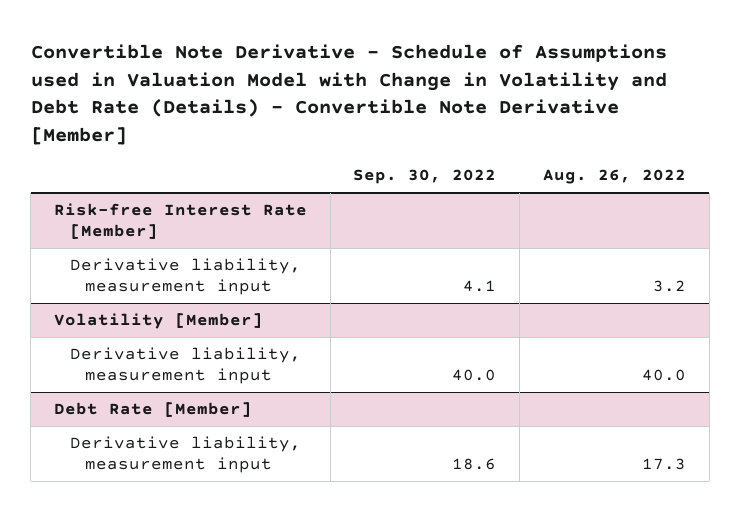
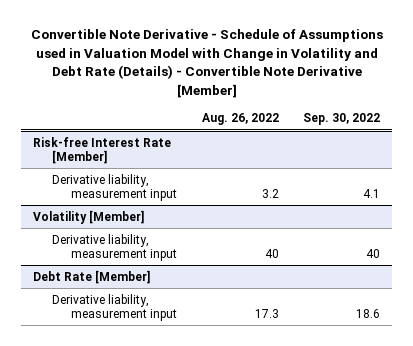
- | Sep. 30, 2022 | Aug. 26, 2022
+ | Aug. 26, 2022 | Sep. 30, 2022
@ Volatility [Member]
- Derivative liability, measurement input | 40.0 | 40.0
+ Derivative liability, measurement input | 40 | 40

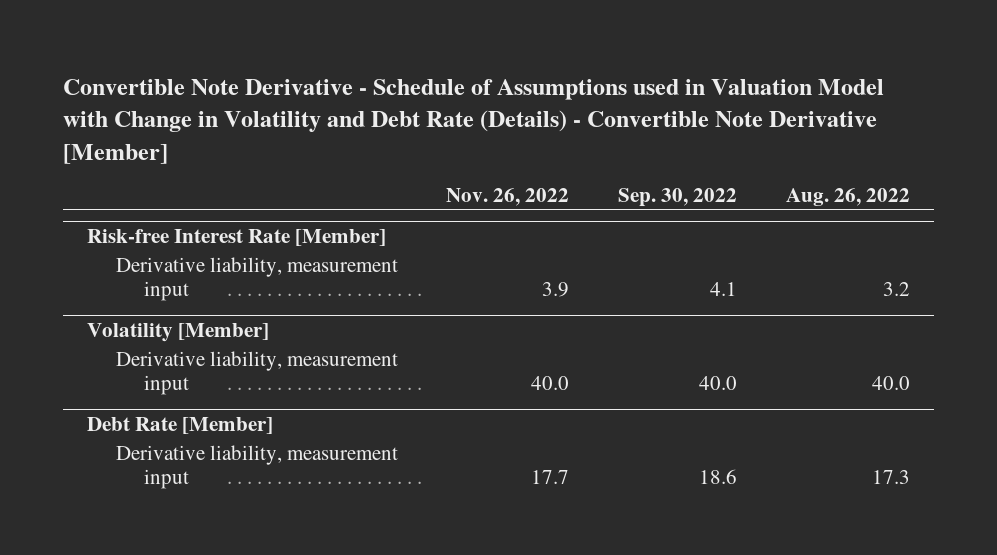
- | Aug. 26, 2022 | Sep. 30, 2022
+ | Nov. 26, 2022 | Sep. 30, 2022 | Aug. 26, 2022
@ Volatility [Member]
- Derivative liability, measurement input | 40 | 40
+ Derivative liability, measurement input | 40.0 | 40.0 | 40.0

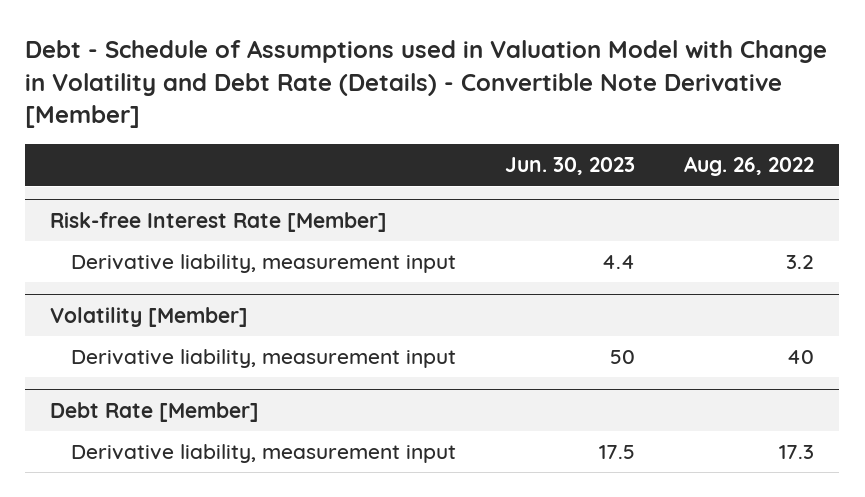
- Convertible Note Derivative - Schedule of Assumptions used in Valuation Model with Change in Volatility and Debt Rate (Details) - Convertible Note Derivative [Member]
+ Debt - Schedule of Assumptions used in Valuation Model with Change in Volatility and Debt Rate (Details) - Convertible Note Derivative [Member]
- | Nov. 26, 2022 | Sep. 30, 2022 | Aug. 26, 2022
+ | Jun. 30, 2023 | Aug. 26, 2022
@ Volatility [Member]
- Derivative liability, measurement input | 40.0 | 40.0 | 40.0
+ Derivative liability, measurement input | 50 | 40

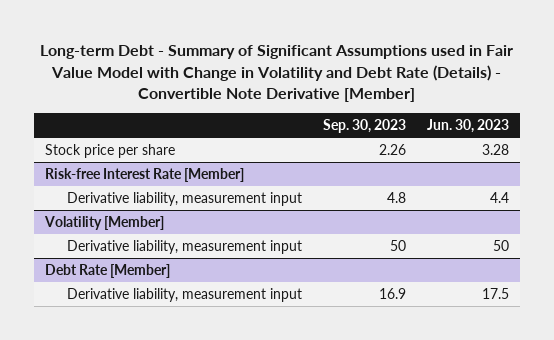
- Debt - Schedule of Assumptions used in Valuation Model with Change in Volatility and Debt Rate (Details) - Convertible Note Derivative [Member]
+ Long-term Debt - Summary of Significant Assumptions used in Fair Value Model with Change in Volatility and Debt Rate (Details) - Convertible Note Derivative [Member]
- | Jun. 30, 2023 | Aug. 26, 2022
+ | Sep. 30, 2023 | Jun. 30, 2023
+ Stock price per share | 2.26 | 3.28

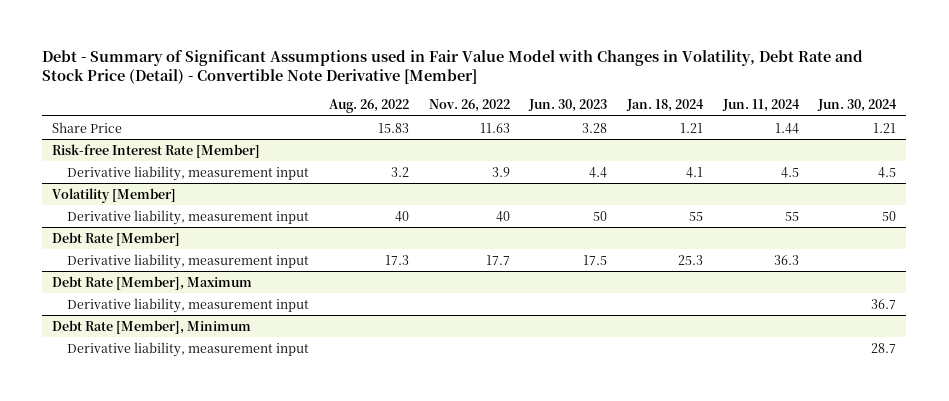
- Long-term Debt - Summary of Significant Assumptions used in Fair Value Model with Change in Volatility and Debt Rate (Details) - Convertible Note Derivative [Member]
+ Debt - Summary of Significant Assumptions used in Fair Value Model with Changes in Volatility, Debt Rate and Stock Price (Detail) - Convertible Note Derivative [Member]
- | Sep. 30, 2023 | Jun. 30, 2023
+ | Aug. 26, 2022 | Nov. 26, 2022 | Jun. 30, 2023 | Jan. 18, 2024 | Jun. 11, 2024 | Jun. 30, 2024
- Stock price per share | 2.26 | 3.28
+ Share Price | 15.83 | 11.63 | 3.28 | 1.21 | 1.44 | 1.21
+ Debt Rate [Member], Maximum
+ Derivative liability, measurement input | | | | | | 36.7
+ Debt Rate [Member], Minimum
+ Derivative liability, measurement input | | | | | | 28.7

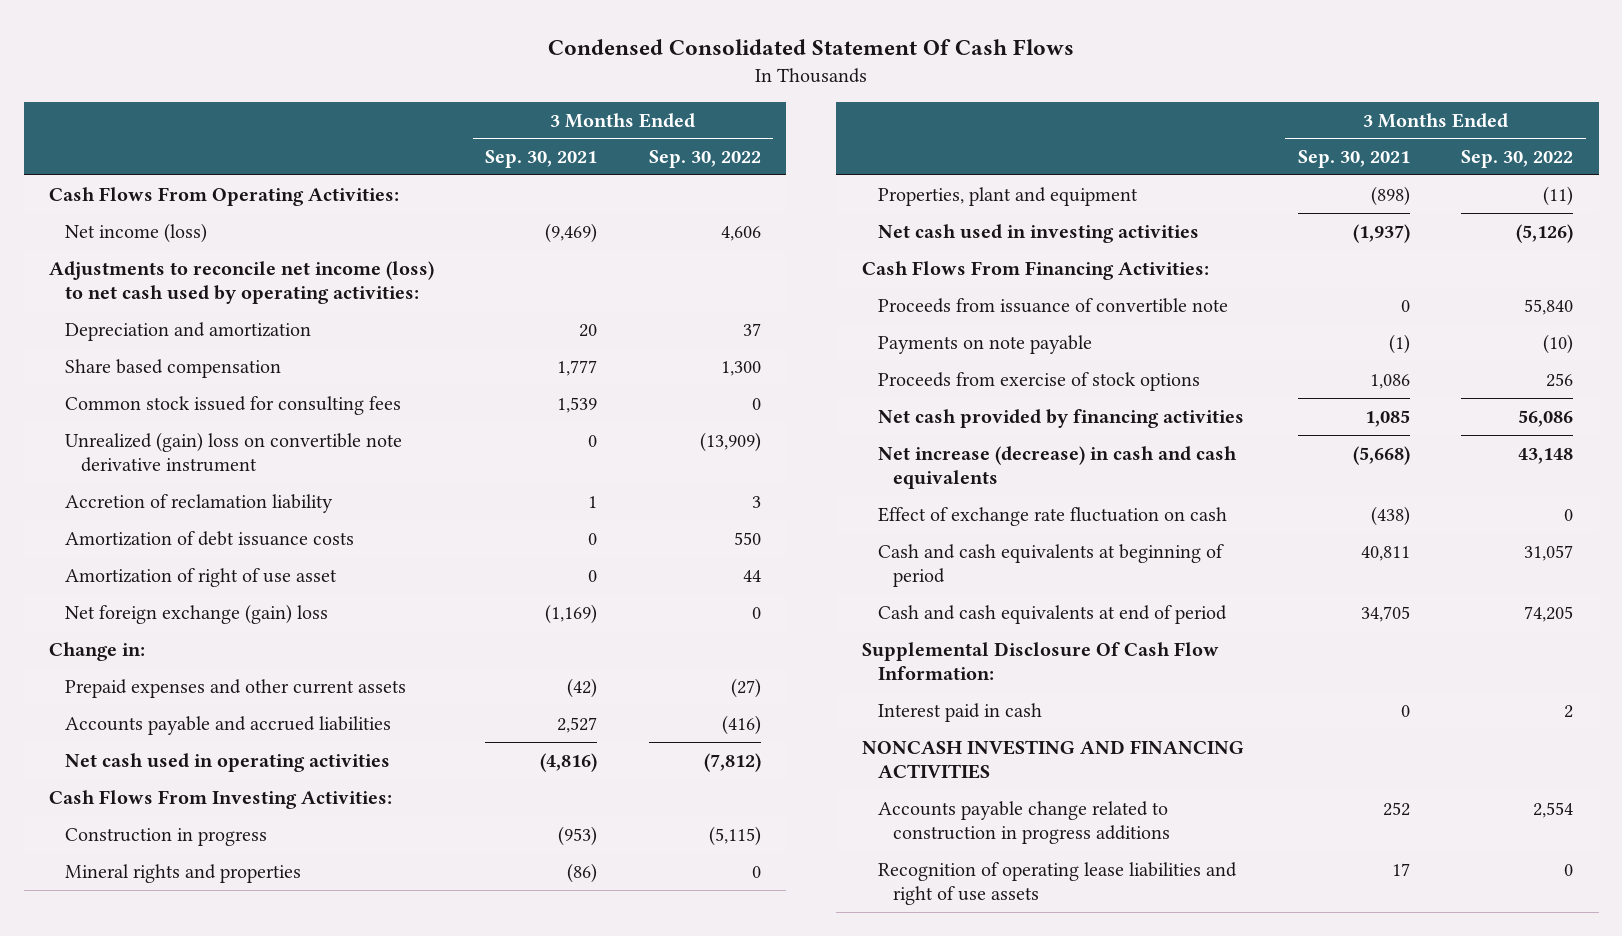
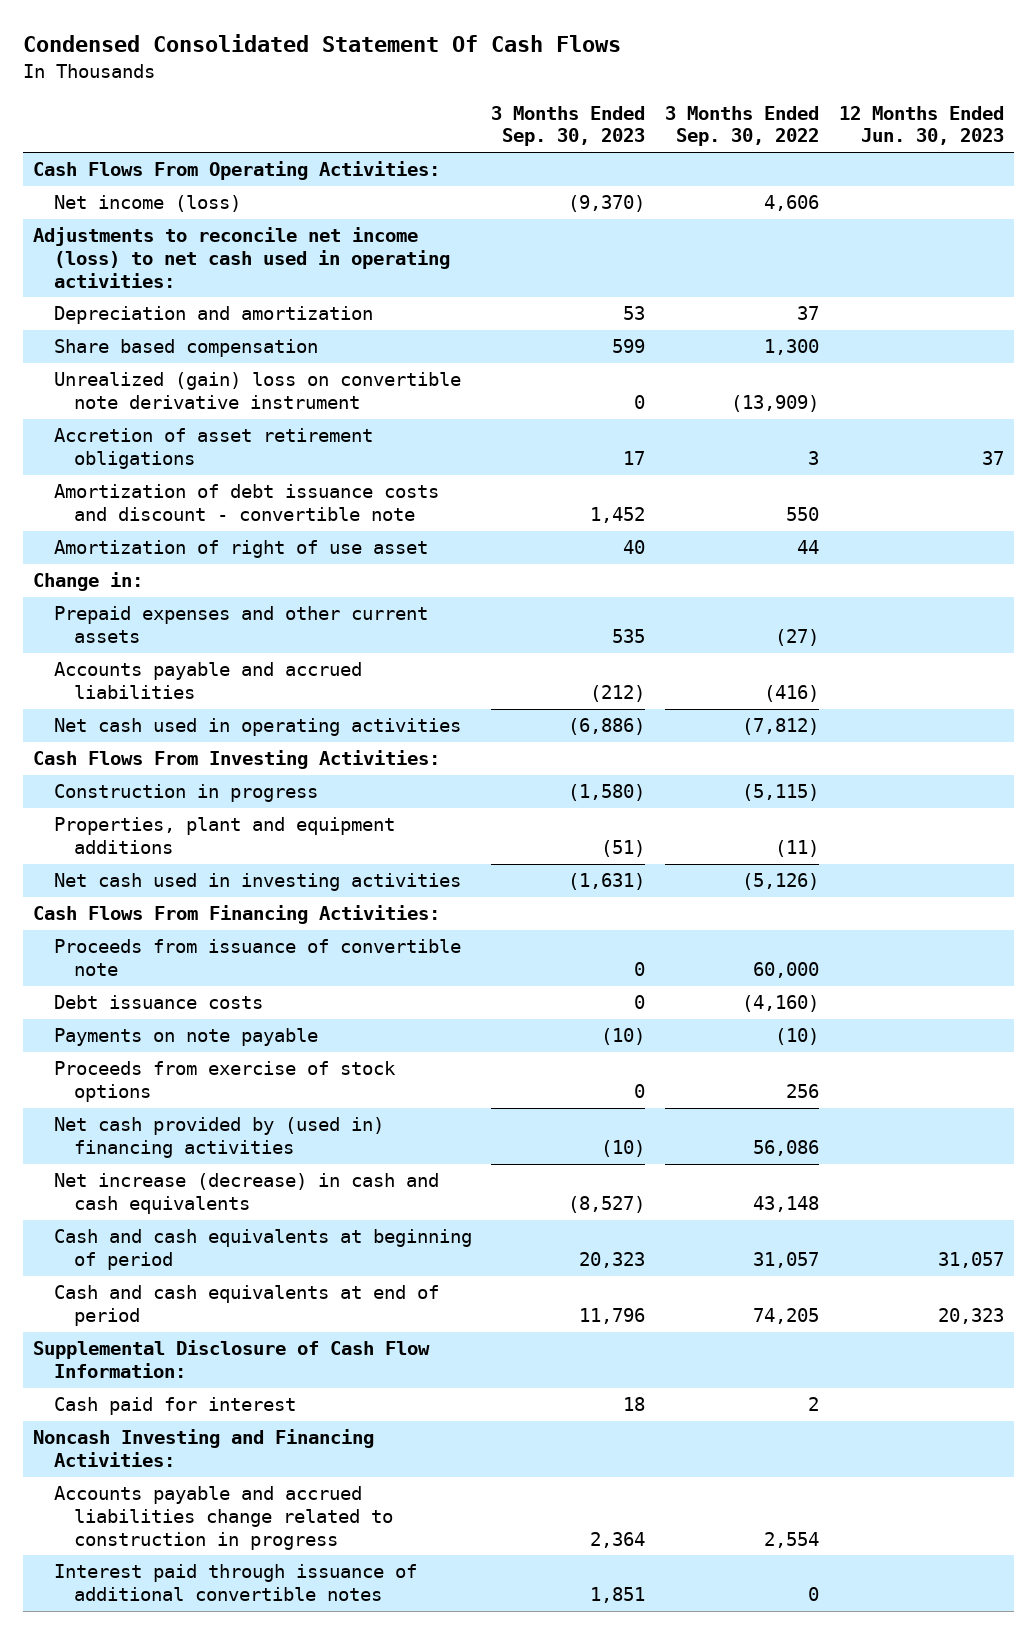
- | 3 Months Ended Sep. 30, 2021 | 3 Months Ended Sep. 30, 2022
+ | 3 Months Ended Sep. 30, 2023 | 3 Months Ended Sep. 30, 2022 | 12 Months Ended Jun. 30, 2023
- Adjustments to reconcile net income (loss) to net cash used by operating activities:
+ Adjustments to reconcile net income (loss) to net cash used in operating activities:
- Common stock issued for consulting fees | 1,539 | 0
- Accretion of reclamation liability | 1 | 3
- Amortization of debt issuance costs | 0 | 550
+ Accretion of asset retirement obligations | 17 | 3 | 37
+ Amortization of debt issuance costs and discount - convertible note | 1,452 | 550 |
- Net foreign exchange (gain) loss | (1,169) | 0
- Mineral rights and properties | (86) | 0
- Properties, plant and equipment | (898) | (11)
+ Properties, plant and equipment additions | (51) | (11) |
- Proceeds from issuance of convertible note | 0 | 55,840
+ Proceeds from issuance of convertible note | 0 | 60,000 |
+ Debt issuance costs | 0 | (4,160) |
- Net cash provided by financing activities | 1,085 | 56,086
+ Net cash provided by (used in) financing activities | (10) | 56,086 |
- Effect of exchange rate fluctuation on cash | (438) | 0
- Supplemental Disclosure Of Cash Flow Information:
- Interest paid in cash | 0 | 2
- NONCASH INVESTING AND FINANCING ACTIVITIES
- Accounts payable change related to construction in progress additions | 252 | 2,554
- Recognition of operating lease liabilities and right of use assets | 17 | 0
+ Supplemental Disclosure of Cash Flow Information:
+ Cash paid for interest | 18 | 2 |
+ Noncash Investing and Financing Activities:
+ Accounts payable and accrued liabilities change related to construction in progress | 2,364 | 2,554 |
+ Interest paid through issuance of additional convertible notes | 1,851 | 0 |

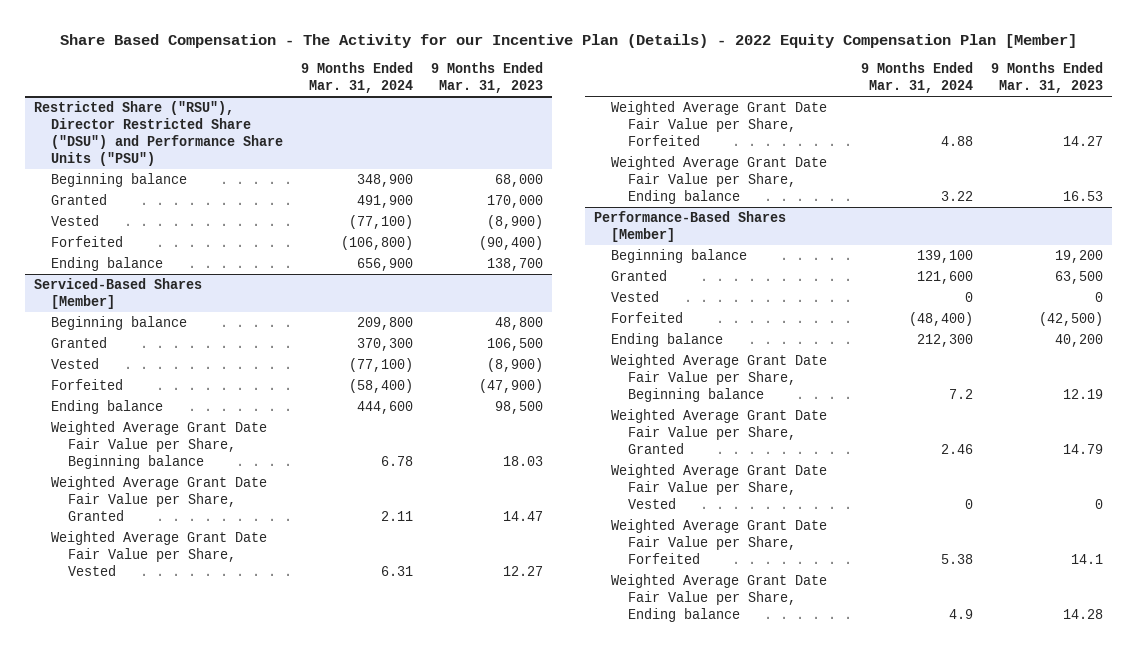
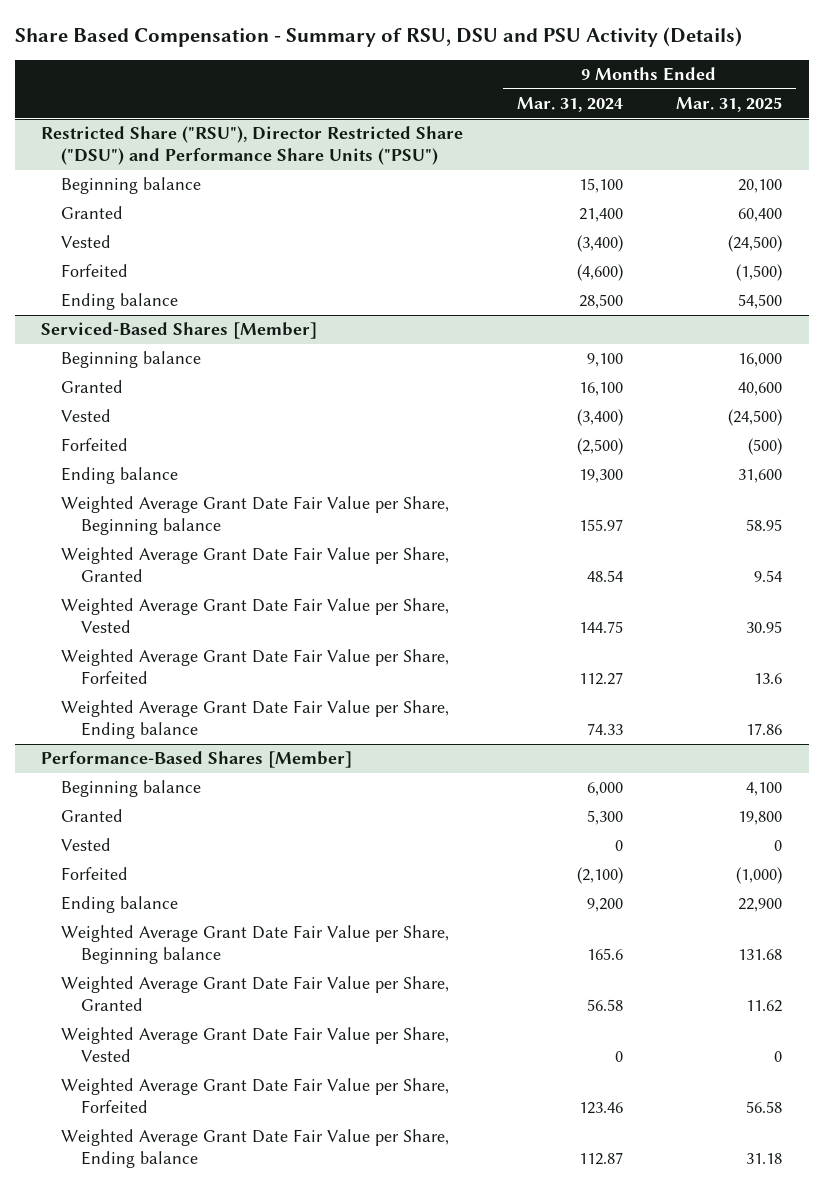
- Share Based Compensation - The Activity for our Incentive Plan (Details) - 2022 Equity Compensation Plan [Member]
+ Share Based Compensation - Summary of RSU, DSU and PSU Activity (Details)
- | 9 Months Ended Mar. 31, 2024 | 9 Months Ended Mar. 31, 2023
+ | 9 Months Ended Mar. 31, 2024 | 9 Months Ended Mar. 31, 2025
@ Restricted Share ("RSU"), Director Restricted Share ("DSU") and Performance Share Units ("PSU")
- Beginning balance | 348,900 | 68,000
- Granted | 491,900 | 170,000
- Vested | (77,100) | (8,900)
- Forfeited | (106,800) | (90,400)
- Ending balance | 656,900 | 138,700
+ Beginning balance | 15,100 | 20,100
+ Granted | 21,400 | 60,400
+ Vested | (3,400) | (24,500)
+ Forfeited | (4,600) | (1,500)
+ Ending balance | 28,500 | 54,500
@ Serviced-Based Shares [Member]
- Beginning balance | 209,800 | 48,800
- Granted | 370,300 | 106,500
- Vested | (77,100) | (8,900)
- Forfeited | (58,400) | (47,900)
- Ending balance | 444,600 | 98,500
- Weighted Average Grant Date Fair Value per Share, Beginning balance | 6.78 | 18.03
- Weighted Average Grant Date Fair Value per Share, Granted | 2.11 | 14.47
- Weighted Average Grant Date Fair Value per Share, Vested | 6.31 | 12.27
- Weighted Average Grant Date Fair Value per Share, Forfeited | 4.88 | 14.27
- Weighted Average Grant Date Fair Value per Share, Ending balance | 3.22 | 16.53
+ Beginning balance | 9,100 | 16,000
+ Granted | 16,100 | 40,600
+ Vested | (3,400) | (24,500)
+ Forfeited | (2,500) | (500)
+ Ending balance | 19,300 | 31,600
+ Weighted Average Grant Date Fair Value per Share, Beginning balance | 155.97 | 58.95
+ Weighted Average Grant Date Fair Value per Share, Granted | 48.54 | 9.54
+ Weighted Average Grant Date Fair Value per Share, Vested | 144.75 | 30.95
+ Weighted Average Grant Date Fair Value per Share, Forfeited | 112.27 | 13.6
+ Weighted Average Grant Date Fair Value per Share, Ending balance | 74.33 | 17.86
@ Performance-Based Shares [Member]
- Beginning balance | 139,100 | 19,200
- Granted | 121,600 | 63,500
+ Beginning balance | 6,000 | 4,100
+ Granted | 5,300 | 19,800
- Forfeited | (48,400) | (42,500)
- Ending balance | 212,300 | 40,200
- Weighted Average Grant Date Fair Value per Share, Beginning balance | 7.2 | 12.19
- Weighted Average Grant Date Fair Value per Share, Granted | 2.46 | 14.79
+ Forfeited | (2,100) | (1,000)
+ Ending balance | 9,200 | 22,900
+ Weighted Average Grant Date Fair Value per Share, Beginning balance | 165.6 | 131.68
+ Weighted Average Grant Date Fair Value per Share, Granted | 56.58 | 11.62
- Weighted Average Grant Date Fair Value per Share, Forfeited | 5.38 | 14.1
- Weighted Average Grant Date Fair Value per Share, Ending balance | 4.9 | 14.28
+ Weighted Average Grant Date Fair Value per Share, Forfeited | 123.46 | 56.58
+ Weighted Average Grant Date Fair Value per Share, Ending balance | 112.87 | 31.18

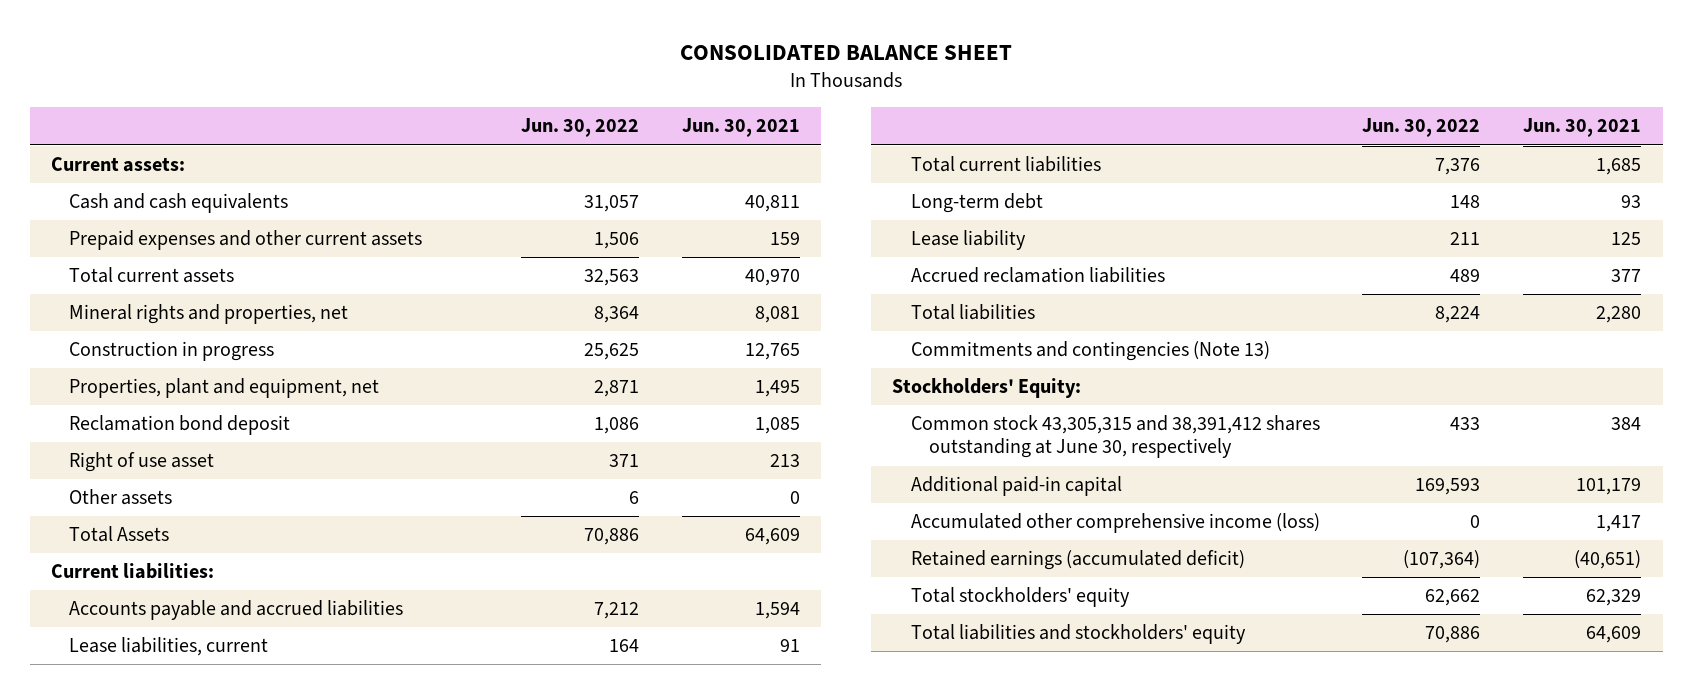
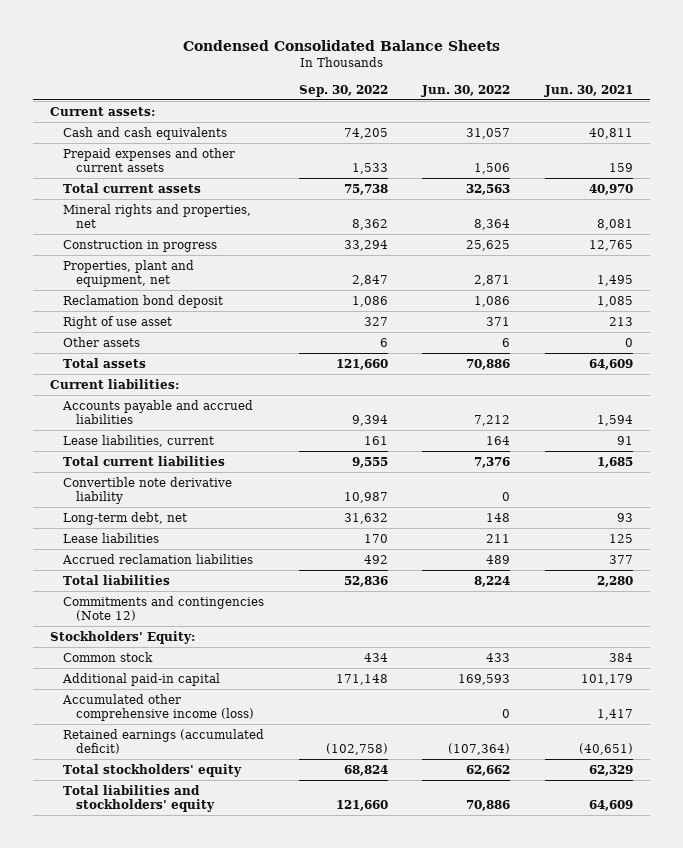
- CONSOLIDATED BALANCE SHEET
+ Condensed Consolidated Balance Sheets
- | Jun. 30, 2022 | Jun. 30, 2021
+ | Sep. 30, 2022 | Jun. 30, 2022 | Jun. 30, 2021
- Total Assets | 70,886 | 64,609
+ Total assets | 121,660 | 70,886 | 64,609
- Long-term debt | 148 | 93
- Lease liability | 211 | 125
+ Convertible note derivative liability | 10,987 | 0 |
+ Long-term debt, net | 31,632 | 148 | 93
+ Lease liabilities | 170 | 211 | 125
- Commitments and contingencies (Note 13)
+ Commitments and contingencies (Note 12)
- Common stock 43,305,315 and 38,391,412 shares outstanding at June 30, respectively | 433 | 384
+ Common stock | 434 | 433 | 384

